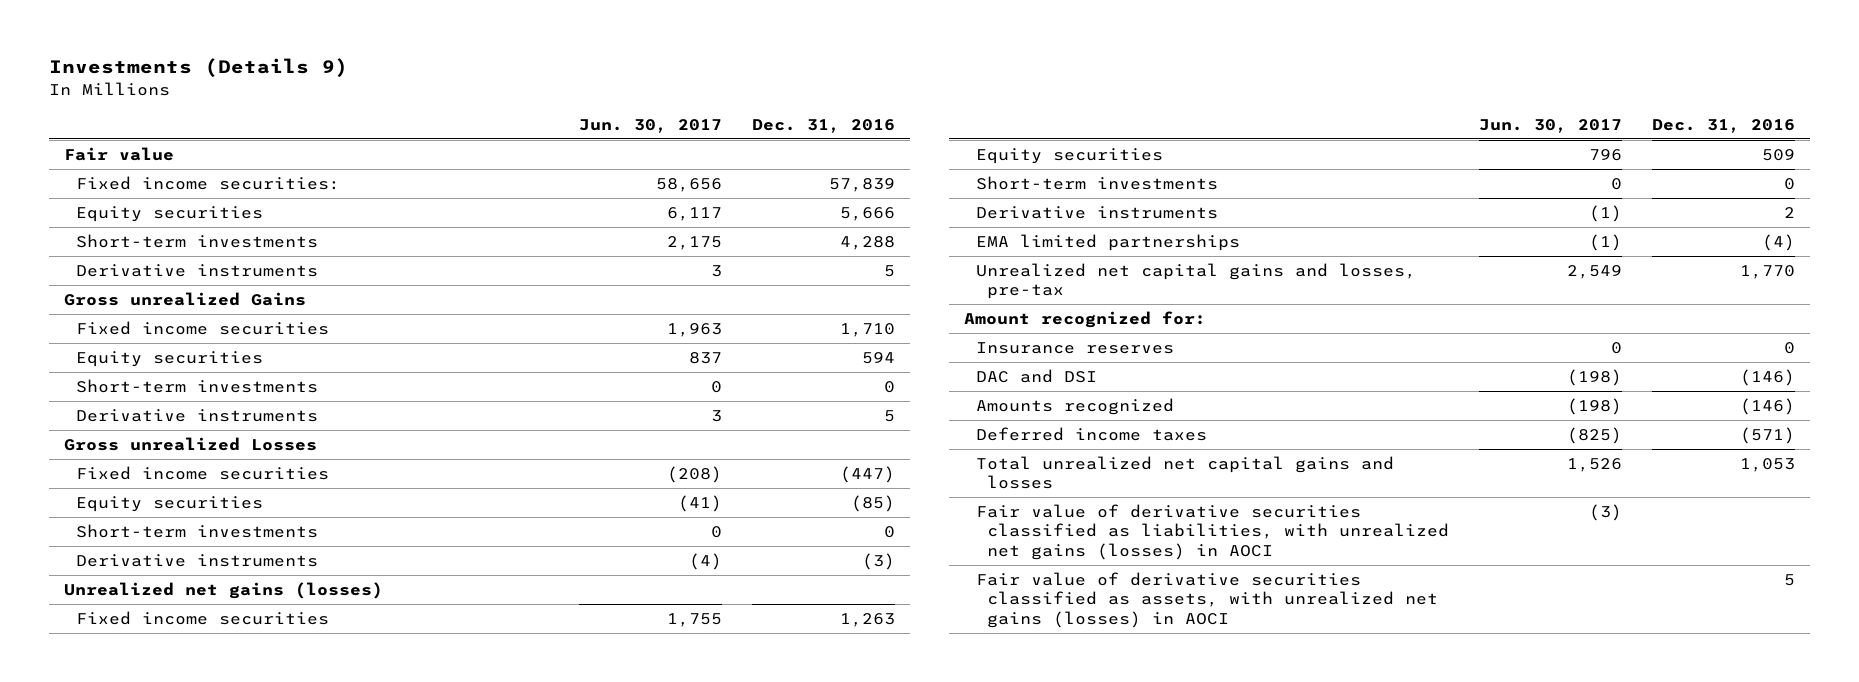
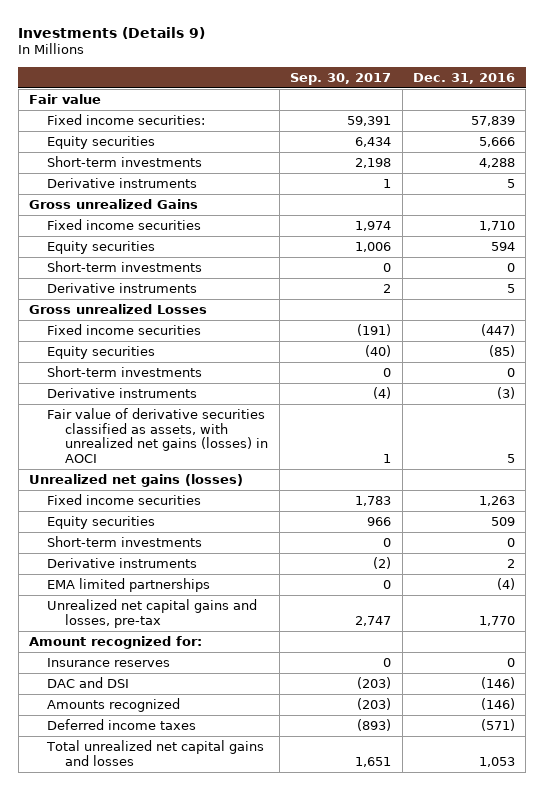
- | Jun. 30, 2017 | Dec. 31, 2016
+ | Sep. 30, 2017 | Dec. 31, 2016
moved up: Fair value of derivative securities classified as assets, with unrealized net gains (losses) in AOCI | 1 | 5
- Fair value of derivative securities classified as liabilities, with unrealized net gains (losses) in AOCI | (3) |

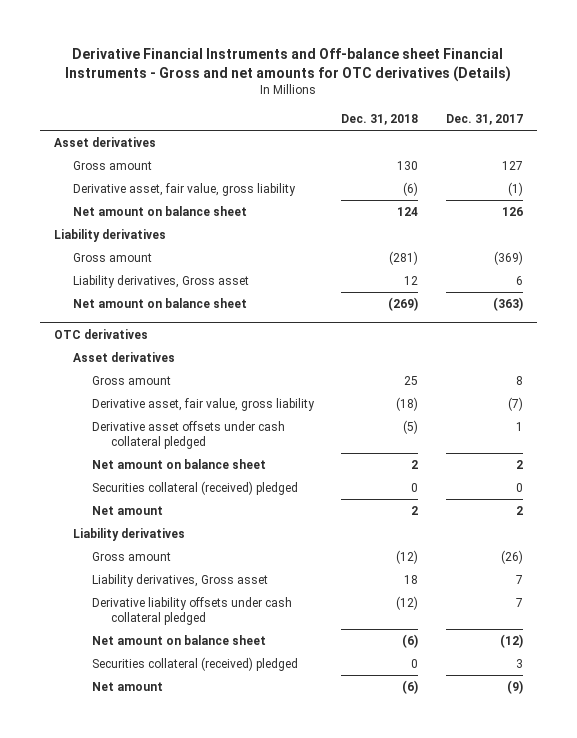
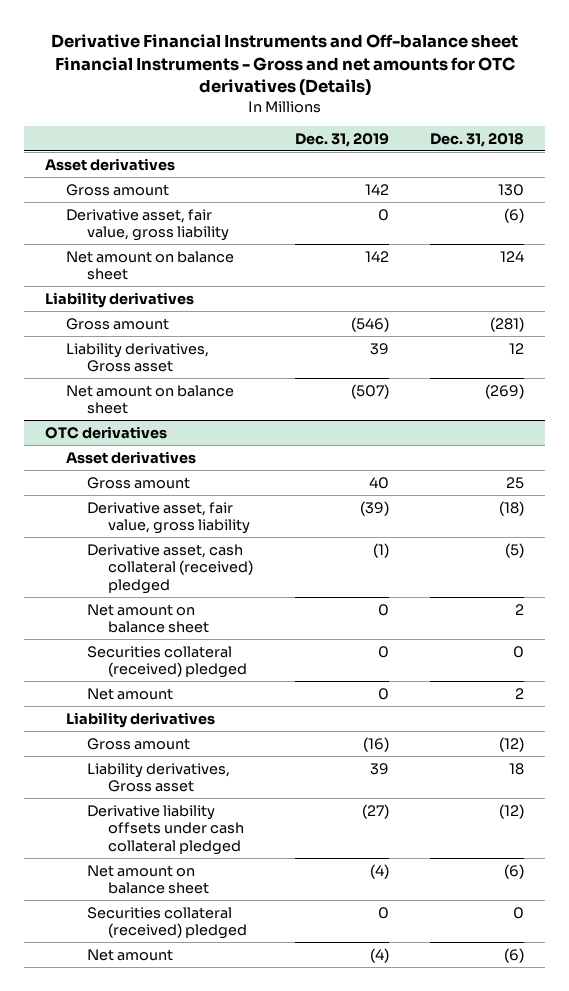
- | Dec. 31, 2018 | Dec. 31, 2017
+ | Dec. 31, 2019 | Dec. 31, 2018
@ OTC derivatives
- Derivative asset offsets under cash collateral pledged | (5) | 1
+ Derivative asset, cash collateral (received) pledged | (1) | (5)

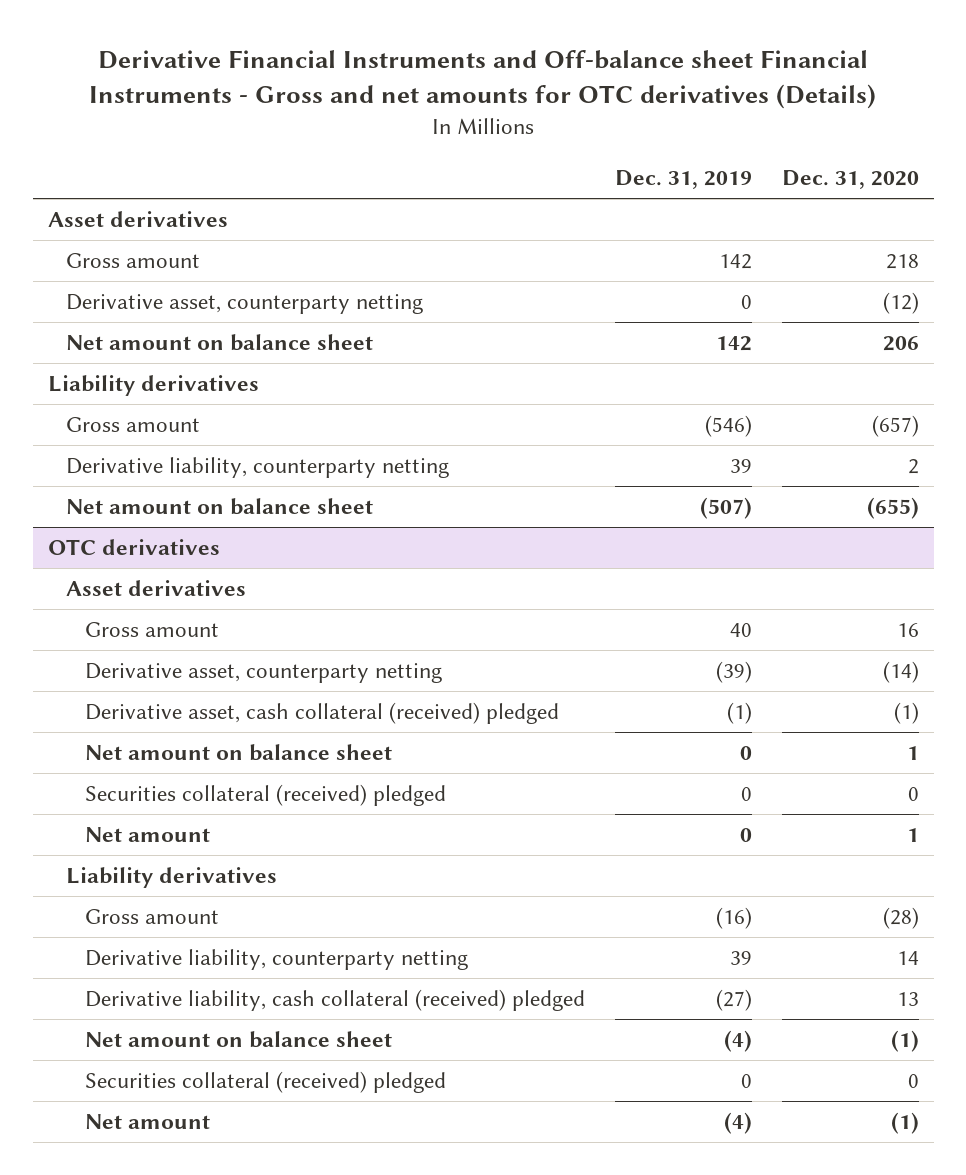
- | Dec. 31, 2019 | Dec. 31, 2018
+ | Dec. 31, 2019 | Dec. 31, 2020
- Derivative asset, fair value, gross liability | 0 | (6)
+ Derivative asset, counterparty netting | 0 | (12)
- Liability derivatives, Gross asset | 39 | 12
+ Derivative liability, counterparty netting | 39 | 2
@ OTC derivatives
- Derivative asset, fair value, gross liability | (39) | (18)
+ Derivative asset, counterparty netting | (39) | (14)
- Liability derivatives, Gross asset | 39 | 18
- Derivative liability offsets under cash collateral pledged | (27) | (12)
+ Derivative liability, counterparty netting | 39 | 14
+ Derivative liability, cash collateral (received) pledged | (27) | 13

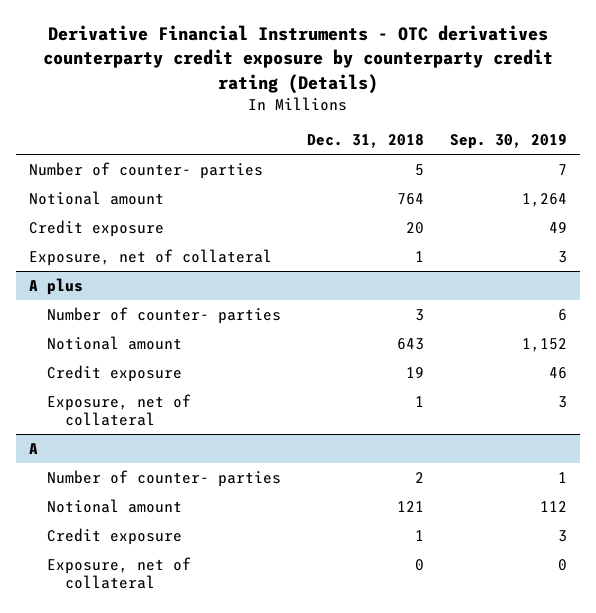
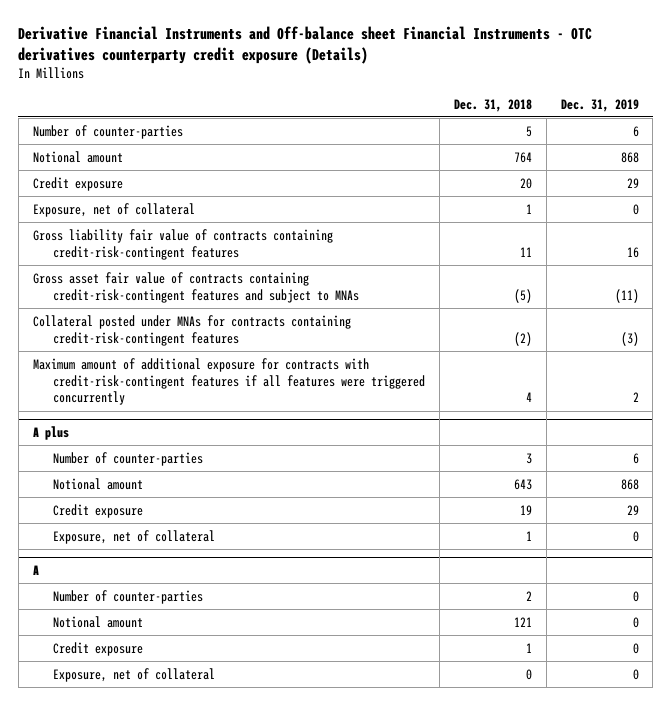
- Derivative Financial Instruments - OTC derivatives counterparty credit exposure by counterparty credit rating (Details)
+ Derivative Financial Instruments and Off-balance sheet Financial Instruments - OTC derivatives counterparty credit exposure (Details)
- | Dec. 31, 2018 | Sep. 30, 2019
+ | Dec. 31, 2018 | Dec. 31, 2019
- Number of counter- parties | 5 | 7
+ Number of counter-parties | 5 | 6
+ Gross liability fair value of contracts containing credit-risk-contingent features | 11 | 16
+ Gross asset fair value of contracts containing credit-risk-contingent features and subject to MNAs | (5) | (11)
+ Collateral posted under MNAs for contracts containing credit-risk-contingent features | (2) | (3)
+ Maximum amount of additional exposure for contracts with credit-risk-contingent features if all features were triggered concurrently | 4 | 2
@ A plus
- Number of counter- parties | 3 | 6
+ Number of counter-parties | 3 | 6
@ A
- Number of counter- parties | 2 | 1
+ Number of counter-parties | 2 | 0

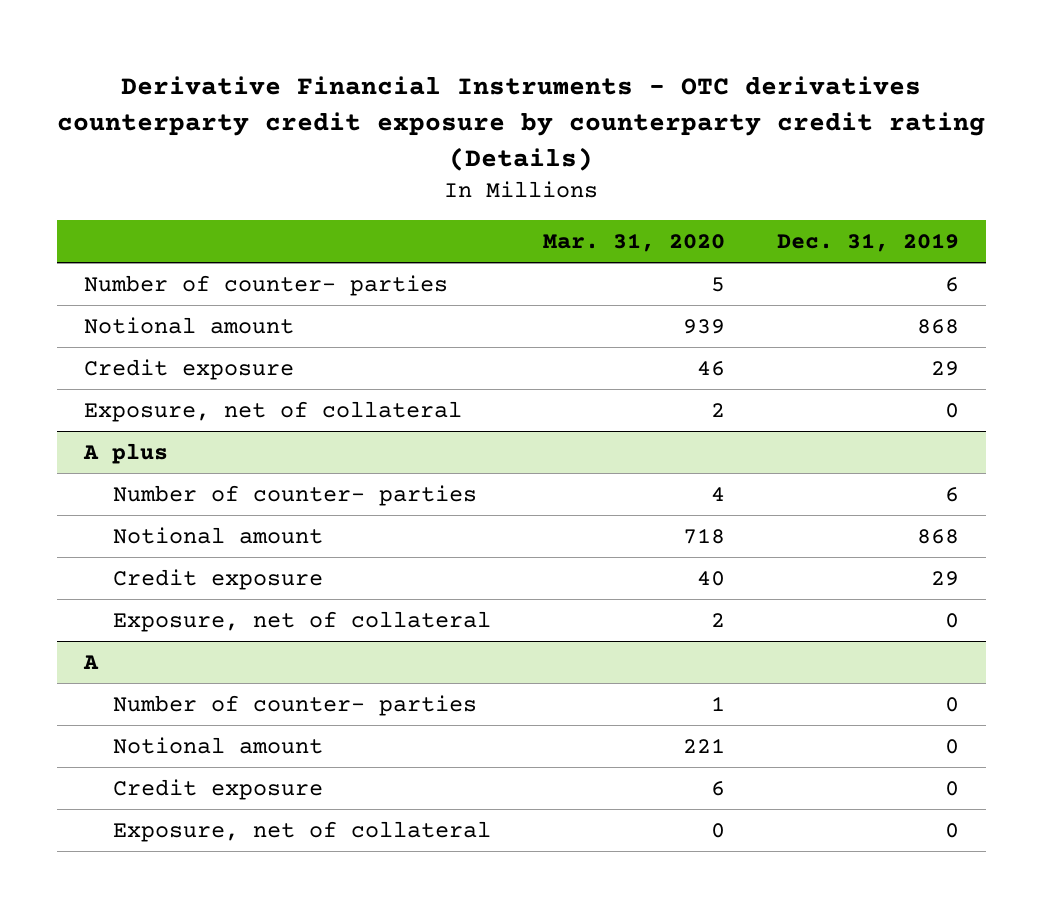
- Derivative Financial Instruments and Off-balance sheet Financial Instruments - OTC derivatives counterparty credit exposure (Details)
+ Derivative Financial Instruments - OTC derivatives counterparty credit exposure by counterparty credit rating (Details)
- | Dec. 31, 2018 | Dec. 31, 2019
+ | Mar. 31, 2020 | Dec. 31, 2019
- Number of counter-parties | 5 | 6
+ Number of counter- parties | 5 | 6
- Gross liability fair value of contracts containing credit-risk-contingent features | 11 | 16
- Gross asset fair value of contracts containing credit-risk-contingent features and subject to MNAs | (5) | (11)
- Collateral posted under MNAs for contracts containing credit-risk-contingent features | (2) | (3)
- Maximum amount of additional exposure for contracts with credit-risk-contingent features if all features were triggered concurrently | 4 | 2
@ A plus
- Number of counter-parties | 3 | 6
+ Number of counter- parties | 4 | 6
@ A
- Number of counter-parties | 2 | 0
+ Number of counter- parties | 1 | 0

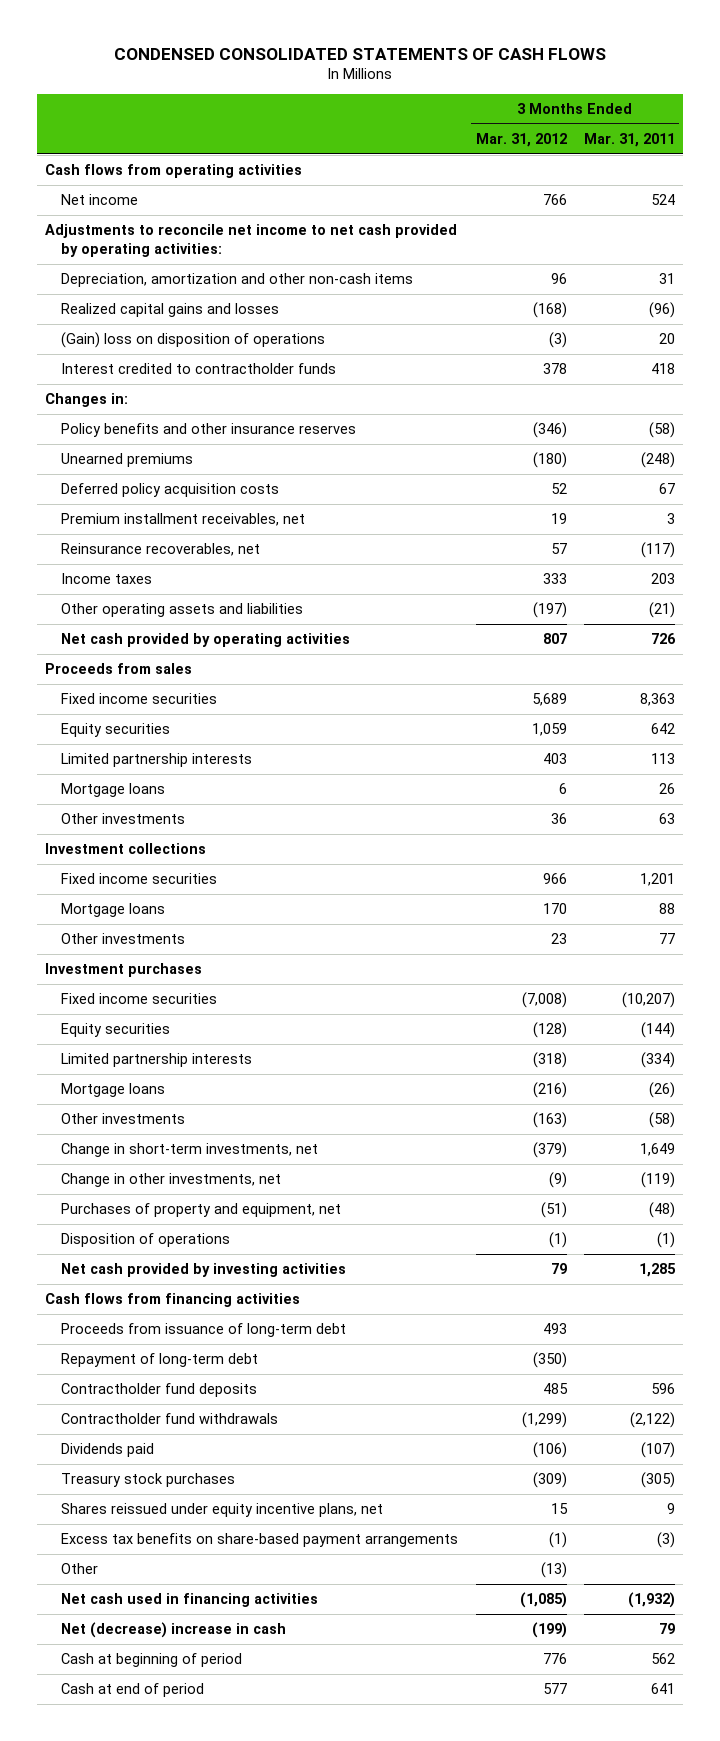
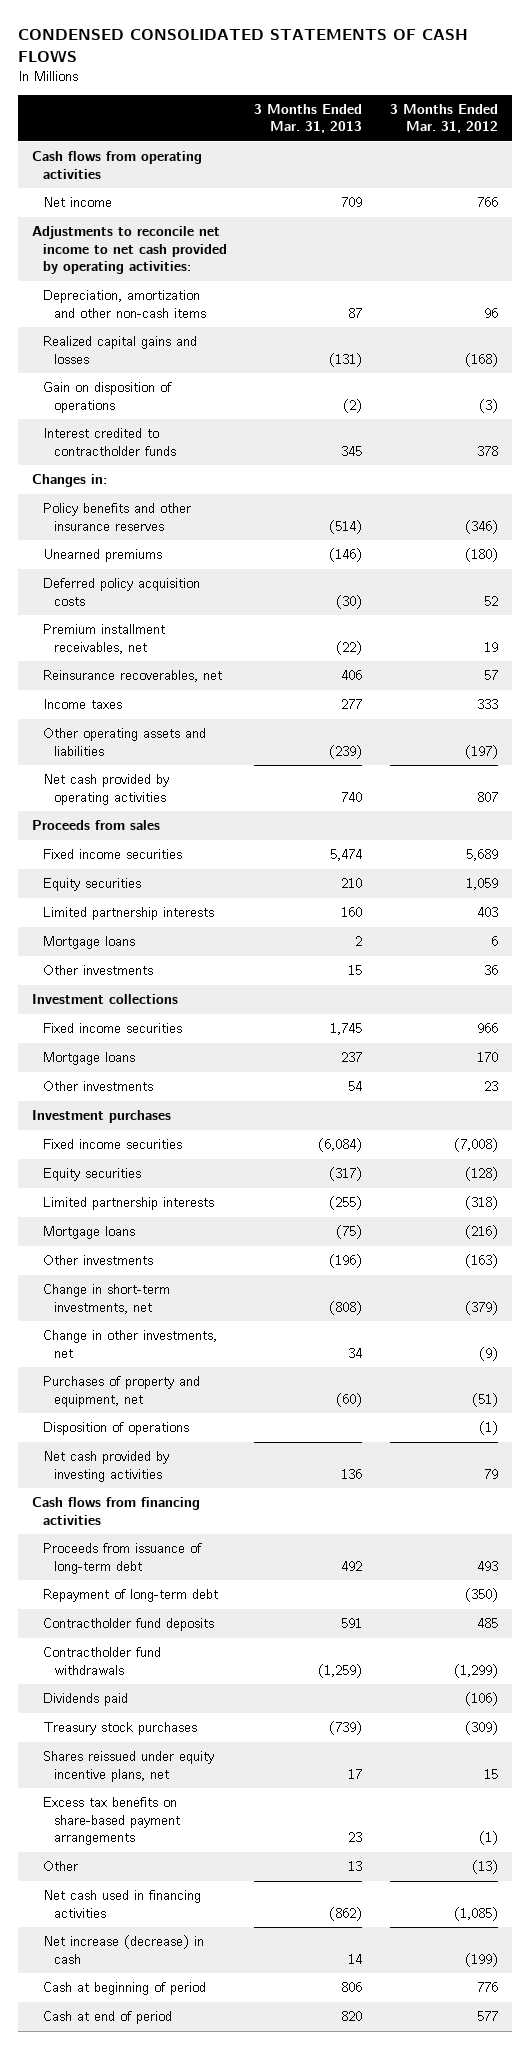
- | 3 Months Ended Mar. 31, 2012 | 3 Months Ended Mar. 31, 2011
+ | 3 Months Ended Mar. 31, 2013 | 3 Months Ended Mar. 31, 2012
- (Gain) loss on disposition of operations | (3) | 20
+ Gain on disposition of operations | (2) | (3)
- Net (decrease) increase in cash | (199) | 79
+ Net increase (decrease) in cash | 14 | (199)

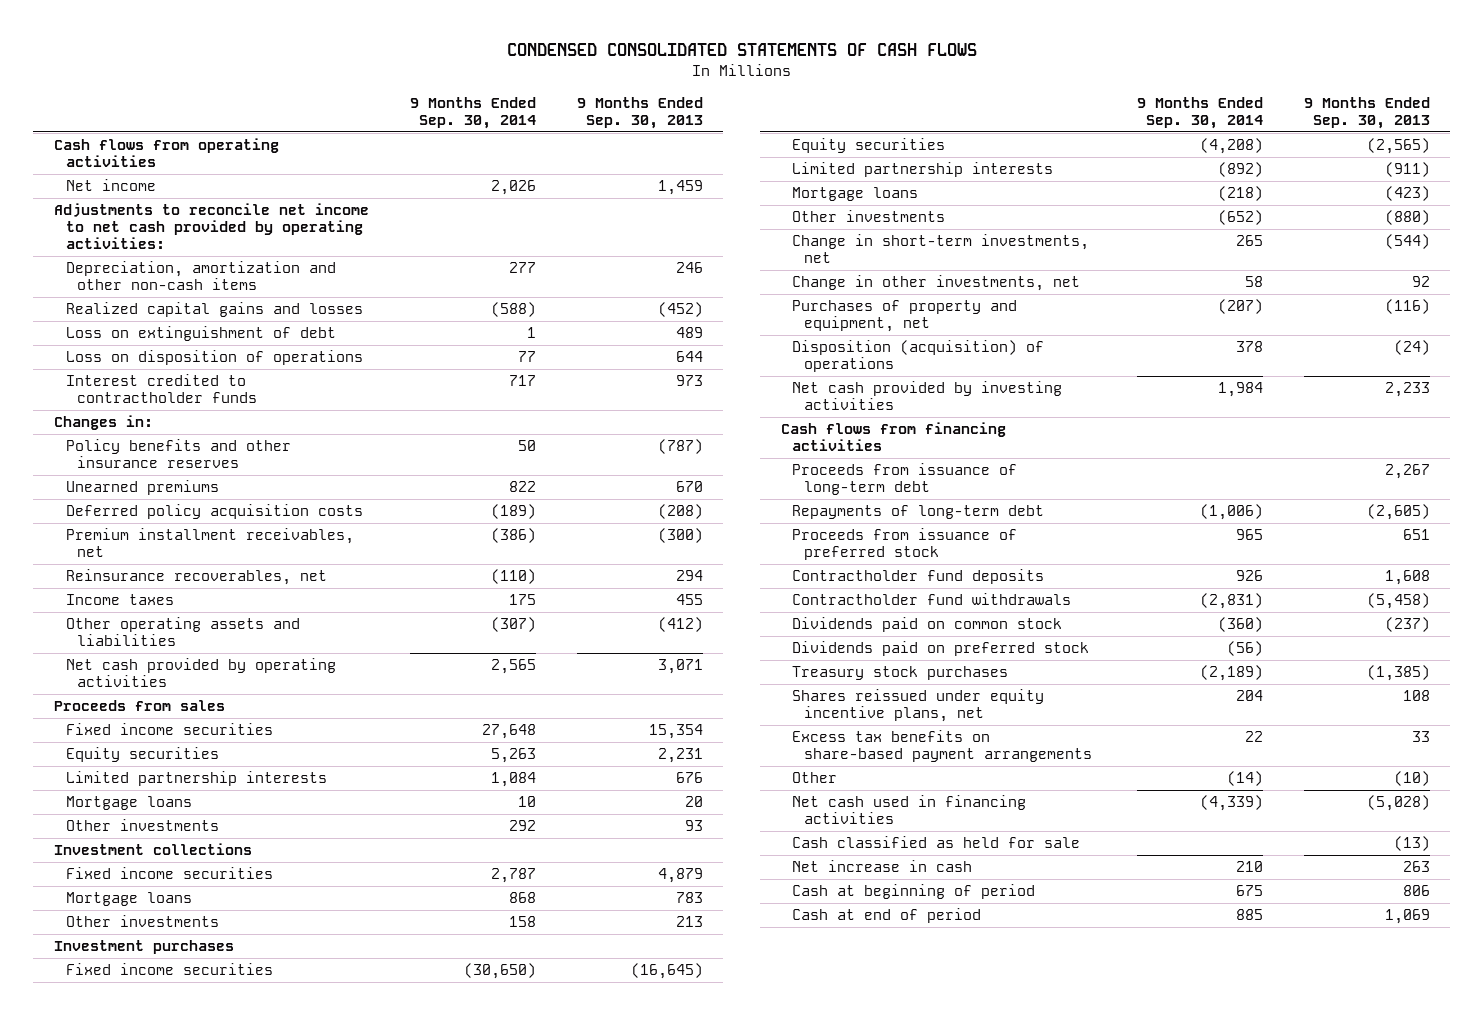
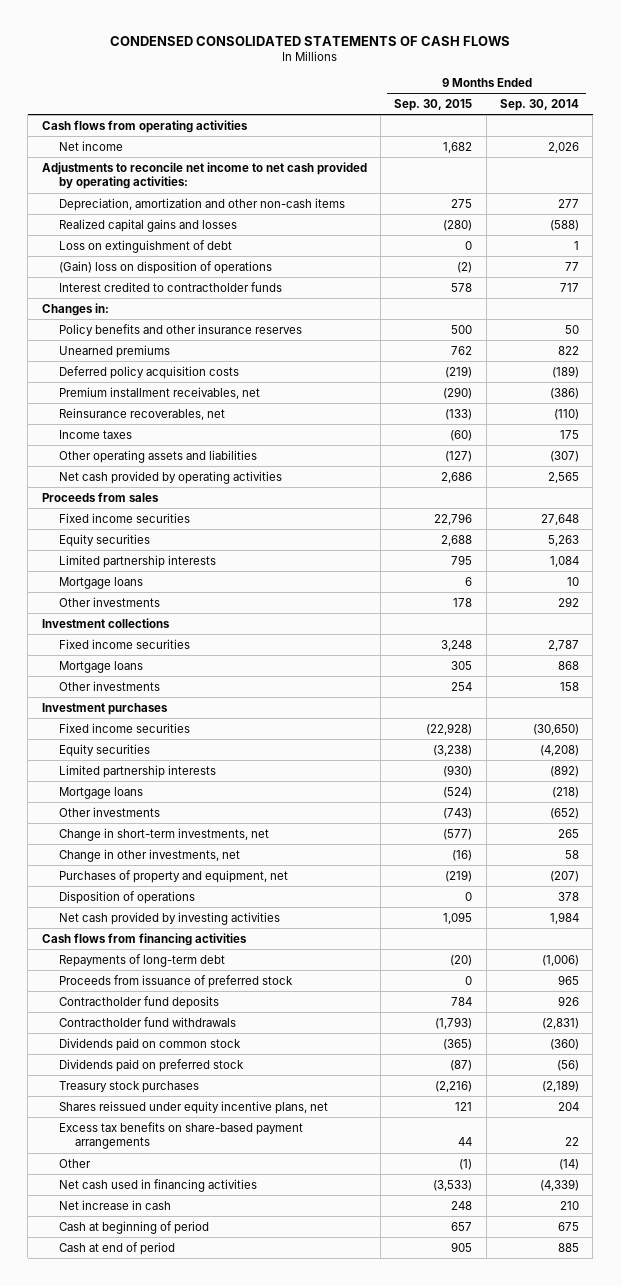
- | 9 Months Ended Sep. 30, 2014 | 9 Months Ended Sep. 30, 2013
+ | 9 Months Ended Sep. 30, 2015 | 9 Months Ended Sep. 30, 2014
- Loss on disposition of operations | 77 | 644
+ (Gain) loss on disposition of operations | (2) | 77
- Disposition (acquisition) of operations | 378 | (24)
+ Disposition of operations | 0 | 378
- Proceeds from issuance of long-term debt | | 2,267
- Cash classified as held for sale | | (13)

